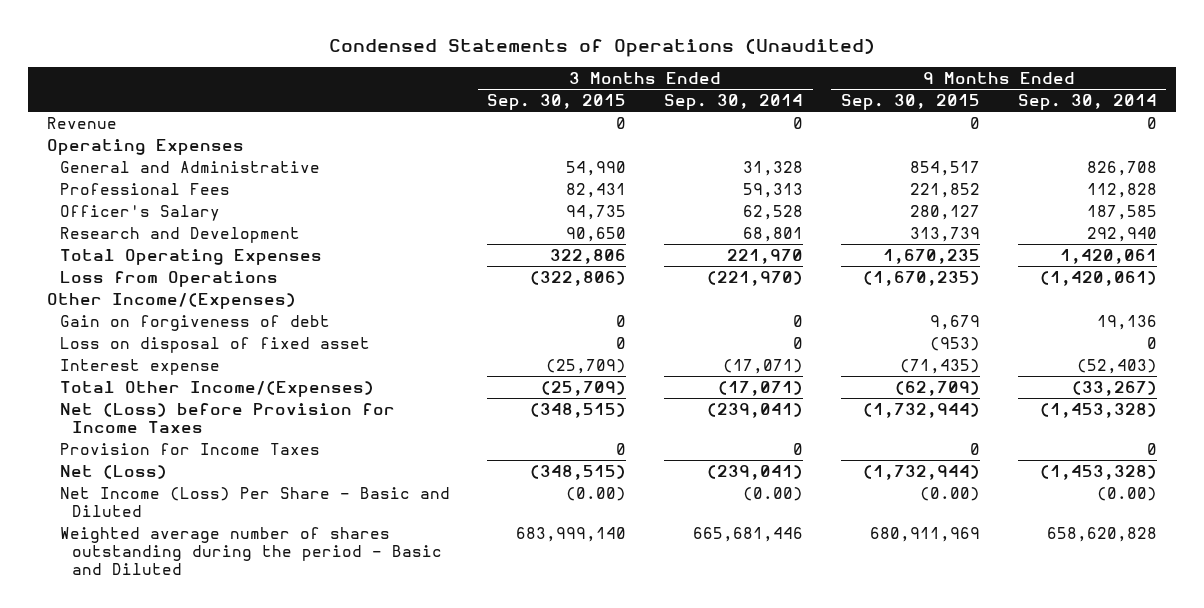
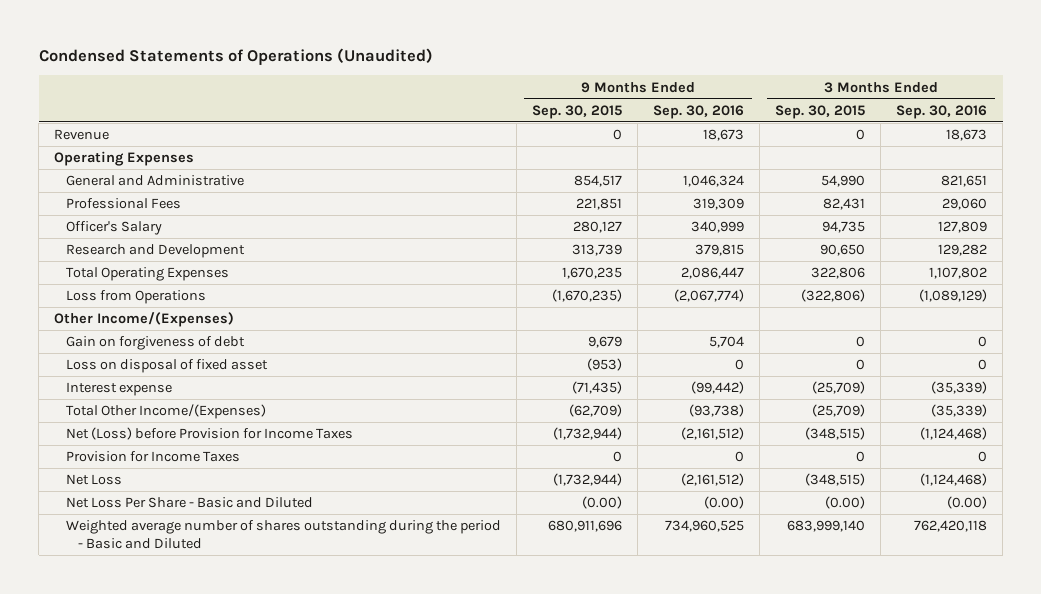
- | 3 Months Ended Sep. 30, 2015 | 3 Months Ended Sep. 30, 2014 | 9 Months Ended Sep. 30, 2015 | 9 Months Ended Sep. 30, 2014
+ | 9 Months Ended Sep. 30, 2015 | 9 Months Ended Sep. 30, 2016 | 3 Months Ended Sep. 30, 2015 | 3 Months Ended Sep. 30, 2016
- Professional Fees | 82,431 | 59,313 | 221,852 | 112,828
+ Professional Fees | 221,851 | 319,309 | 82,431 | 29,060
- Net (Loss) | (348,515) | (239,041) | (1,732,944) | (1,453,328)
- Net Income (Loss) Per Share - Basic and Diluted | (0.00) | (0.00) | (0.00) | (0.00)
- Weighted average number of shares outstanding during the period - Basic and Diluted | 683,999,140 | 665,681,446 | 680,911,969 | 658,620,828
+ Net Loss | (1,732,944) | (2,161,512) | (348,515) | (1,124,468)
+ Net Loss Per Share - Basic and Diluted | (0.00) | (0.00) | (0.00) | (0.00)
+ Weighted average number of shares outstanding during the period - Basic and Diluted | 680,911,696 | 734,960,525 | 683,999,140 | 762,420,118

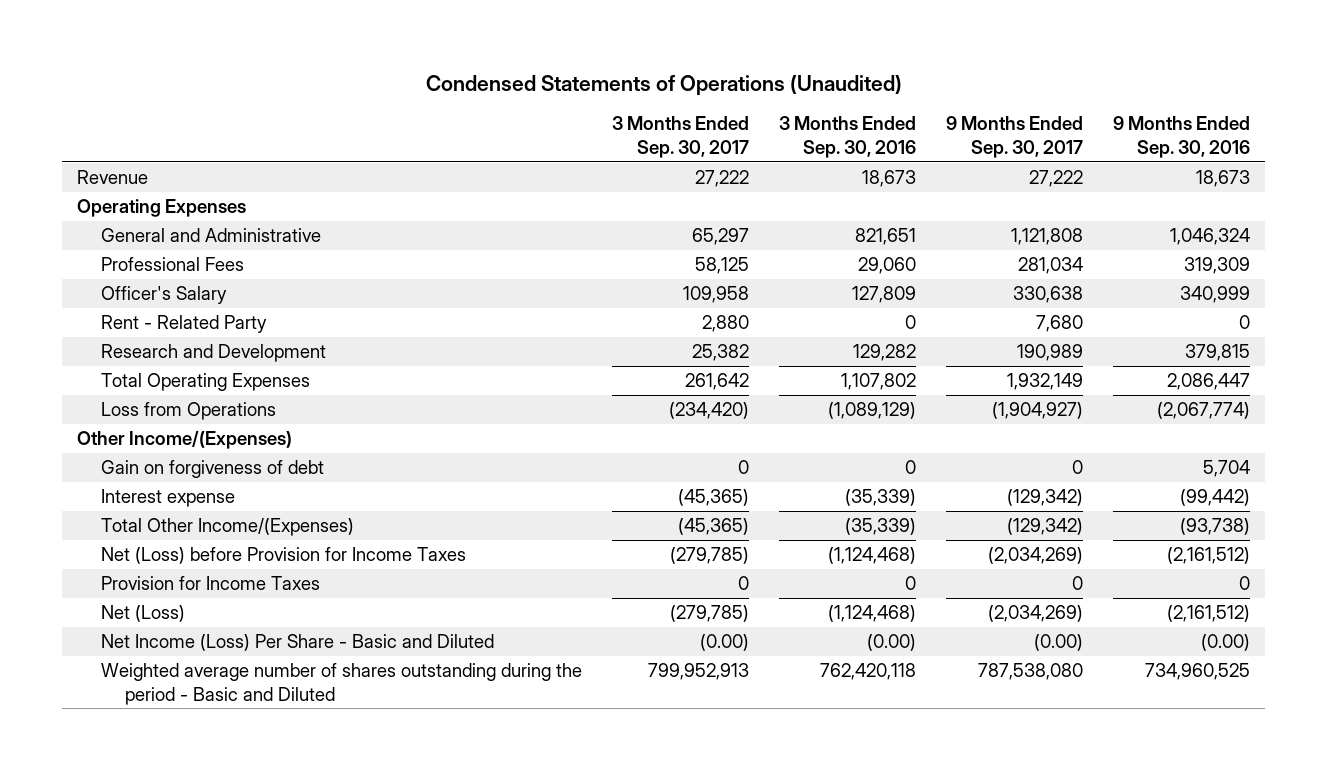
- | 9 Months Ended Sep. 30, 2015 | 9 Months Ended Sep. 30, 2016 | 3 Months Ended Sep. 30, 2015 | 3 Months Ended Sep. 30, 2016
+ | 3 Months Ended Sep. 30, 2017 | 3 Months Ended Sep. 30, 2016 | 9 Months Ended Sep. 30, 2017 | 9 Months Ended Sep. 30, 2016
+ Rent - Related Party | 2,880 | 0 | 7,680 | 0
- Loss on disposal of fixed asset | (953) | 0 | 0 | 0
- Net Loss | (1,732,944) | (2,161,512) | (348,515) | (1,124,468)
- Net Loss Per Share - Basic and Diluted | (0.00) | (0.00) | (0.00) | (0.00)
+ Net (Loss) | (279,785) | (1,124,468) | (2,034,269) | (2,161,512)
+ Net Income (Loss) Per Share - Basic and Diluted | (0.00) | (0.00) | (0.00) | (0.00)

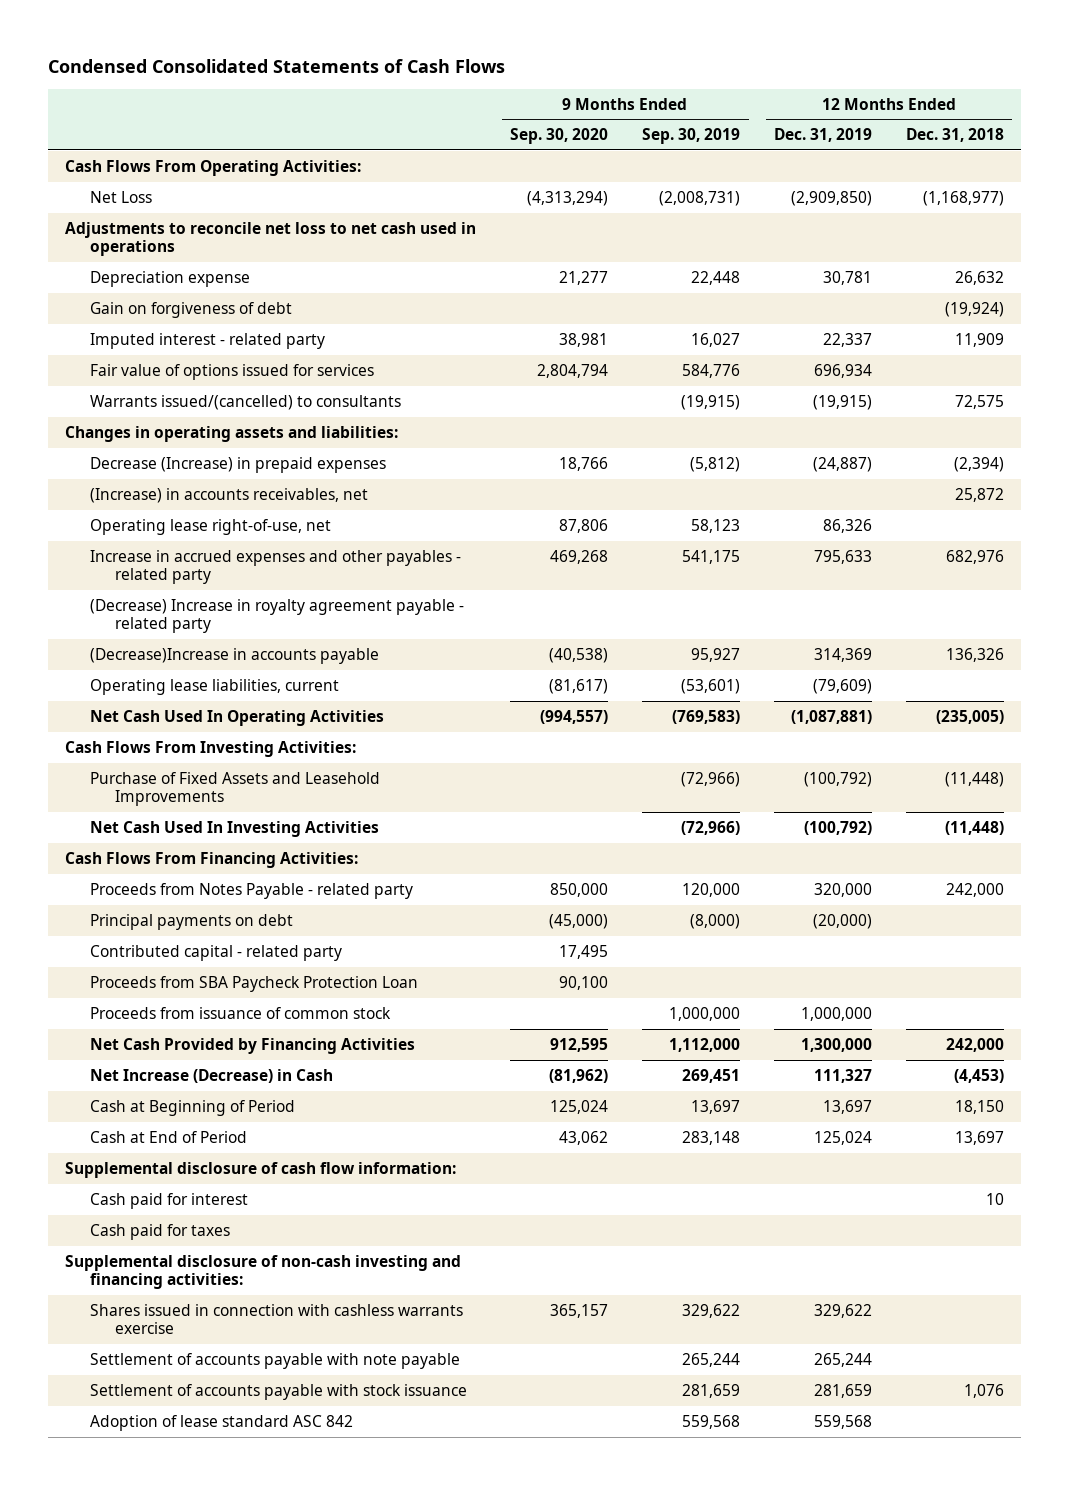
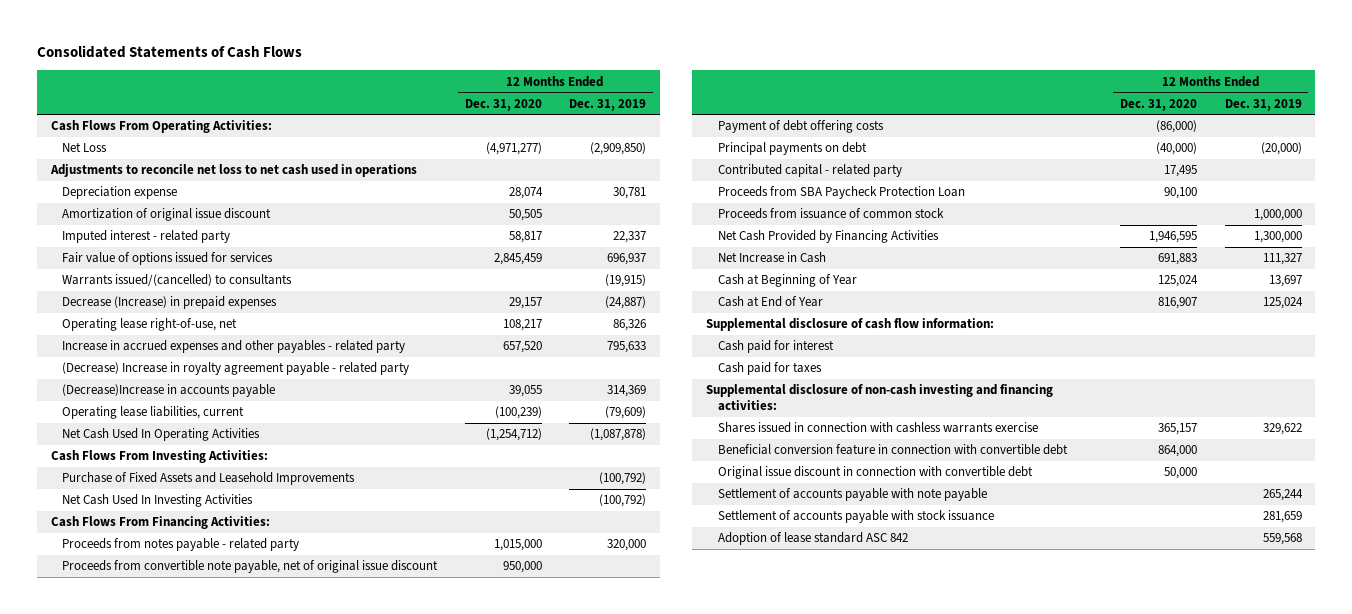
- Condensed Consolidated Statements of Cash Flows
+ Consolidated Statements of Cash Flows
- | 9 Months Ended Sep. 30, 2020 | 9 Months Ended Sep. 30, 2019 | 12 Months Ended Dec. 31, 2019 | 12 Months Ended Dec. 31, 2018
+ | 12 Months Ended Dec. 31, 2020 | 12 Months Ended Dec. 31, 2019
- Gain on forgiveness of debt | | | | (19,924)
+ Amortization of original issue discount | 50,505 |
- Fair value of options issued for services | 2,804,794 | 584,776 | 696,934 |
+ Fair value of options issued for services | 2,845,459 | 696,937
- Changes in operating assets and liabilities:
- (Increase) in accounts receivables, net | | | | 25,872
- Net Cash Used In Operating Activities | (994,557) | (769,583) | (1,087,881) | (235,005)
+ Net Cash Used In Operating Activities | (1,254,712) | (1,087,878)
- Proceeds from Notes Payable - related party | 850,000 | 120,000 | 320,000 | 242,000
+ Proceeds from notes payable - related party | 1,015,000 | 320,000
+ Proceeds from convertible note payable, net of original issue discount | 950,000 |
+ Payment of debt offering costs | (86,000) |
- Net Increase (Decrease) in Cash | (81,962) | 269,451 | 111,327 | (4,453)
- Cash at Beginning of Period | 125,024 | 13,697 | 13,697 | 18,150
- Cash at End of Period | 43,062 | 283,148 | 125,024 | 13,697
+ Net Increase in Cash | 691,883 | 111,327
+ Cash at Beginning of Year | 125,024 | 13,697
+ Cash at End of Year | 816,907 | 125,024
+ Beneficial conversion feature in connection with convertible debt | 864,000 |
+ Original issue discount in connection with convertible debt | 50,000 |

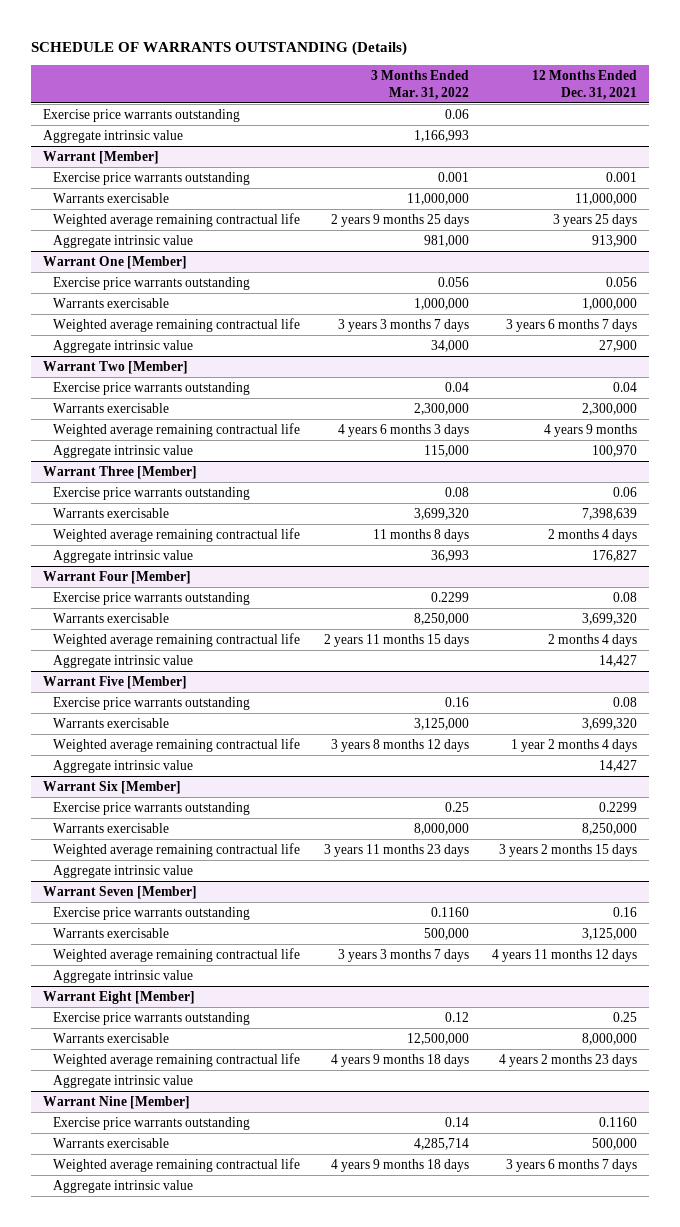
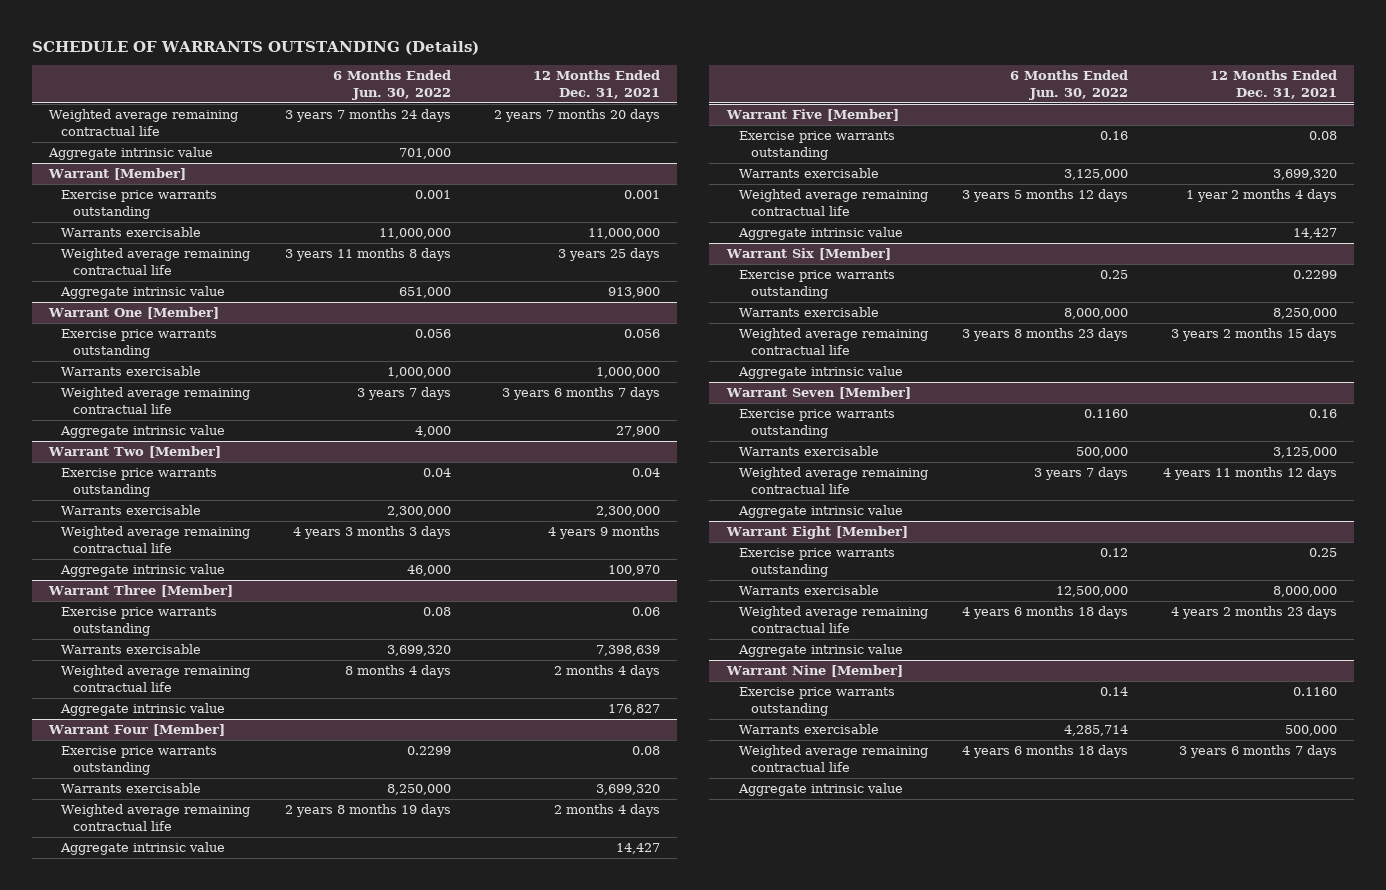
- | 3 Months Ended Mar. 31, 2022 | 12 Months Ended Dec. 31, 2021
+ | 6 Months Ended Jun. 30, 2022 | 12 Months Ended Dec. 31, 2021
- Exercise price warrants outstanding | 0.06 |
+ Weighted average remaining contractual life | 3 years 7 months 24 days | 2 years 7 months 20 days

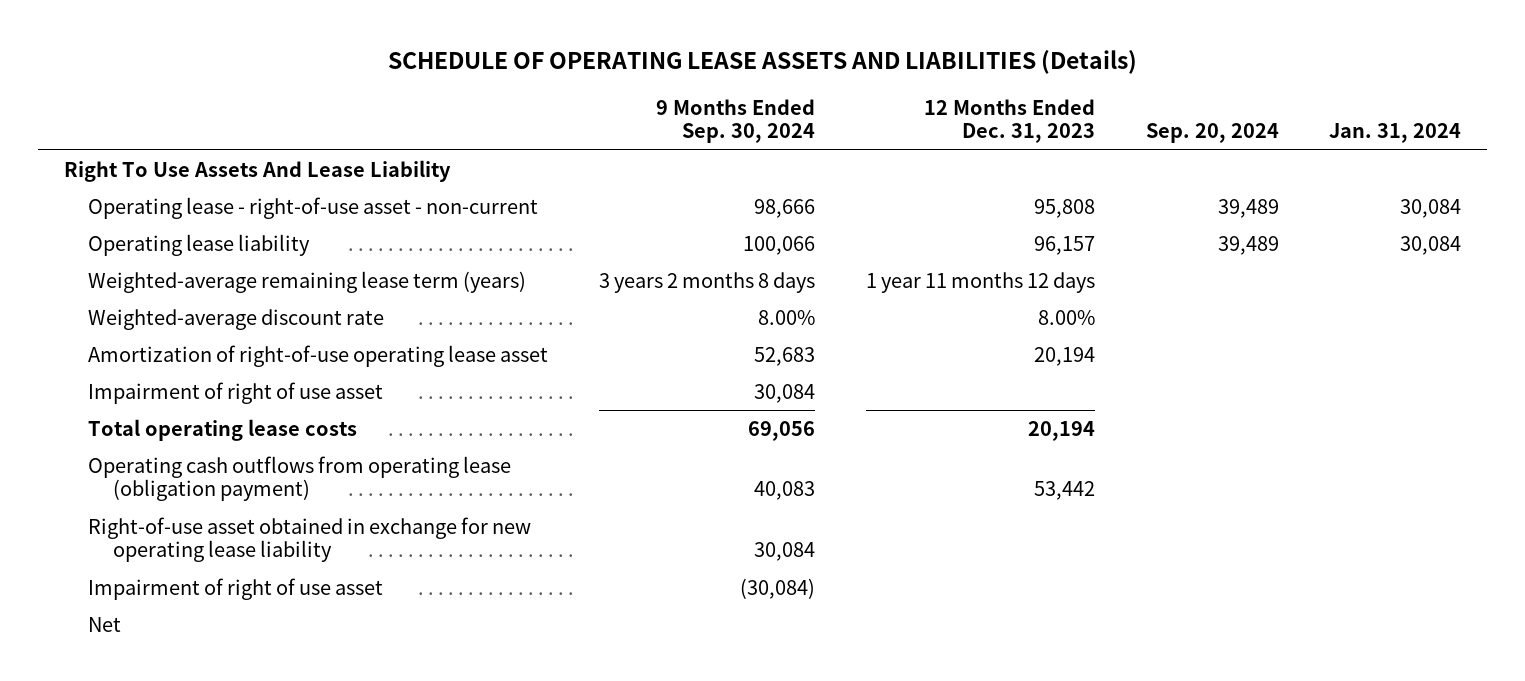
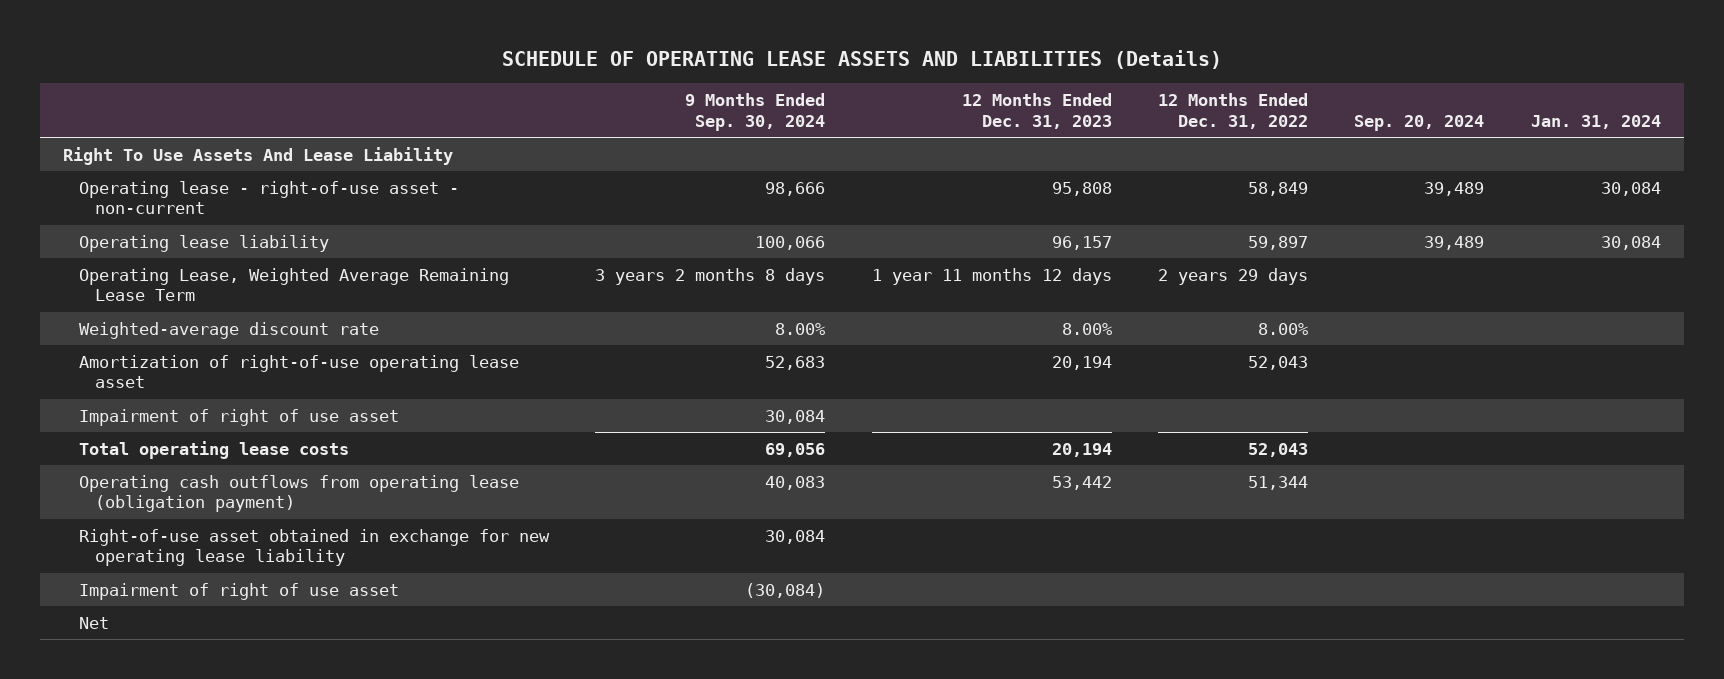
- | 9 Months Ended Sep. 30, 2024 | 12 Months Ended Dec. 31, 2023 | Sep. 20, 2024 | Jan. 31, 2024
+ | 9 Months Ended Sep. 30, 2024 | 12 Months Ended Dec. 31, 2023 | 12 Months Ended Dec. 31, 2022 | Sep. 20, 2024 | Jan. 31, 2024
- Weighted-average remaining lease term (years) | 3 years 2 months 8 days | 1 year 11 months 12 days | |
+ Operating Lease, Weighted Average Remaining Lease Term | 3 years 2 months 8 days | 1 year 11 months 12 days | 2 years 29 days | |

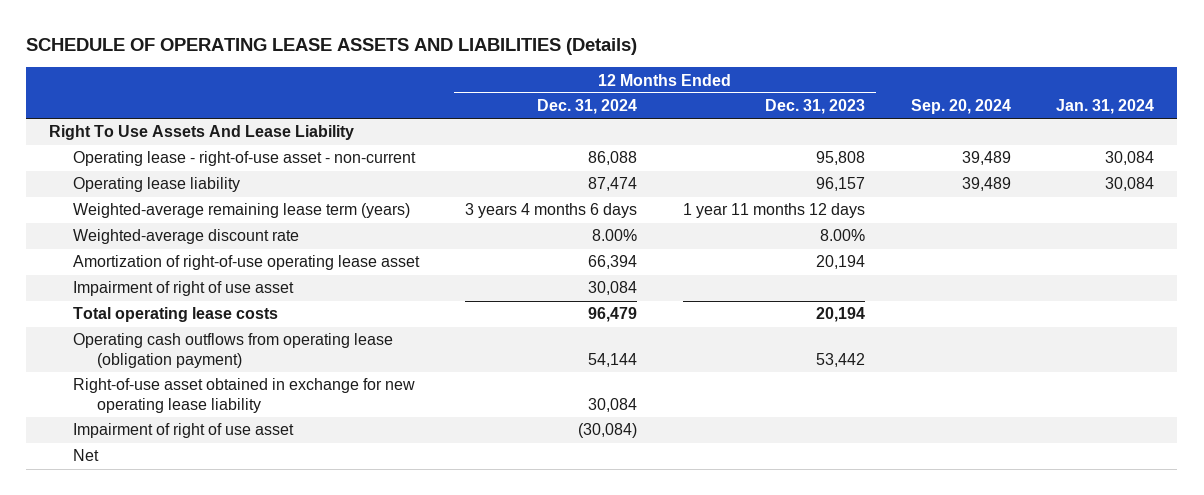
- | 9 Months Ended Sep. 30, 2024 | 12 Months Ended Dec. 31, 2023 | 12 Months Ended Dec. 31, 2022 | Sep. 20, 2024 | Jan. 31, 2024
+ | 12 Months Ended Dec. 31, 2024 | 12 Months Ended Dec. 31, 2023 | Sep. 20, 2024 | Jan. 31, 2024
- Operating Lease, Weighted Average Remaining Lease Term | 3 years 2 months 8 days | 1 year 11 months 12 days | 2 years 29 days | |
+ Weighted-average remaining lease term (years) | 3 years 4 months 6 days | 1 year 11 months 12 days | |

